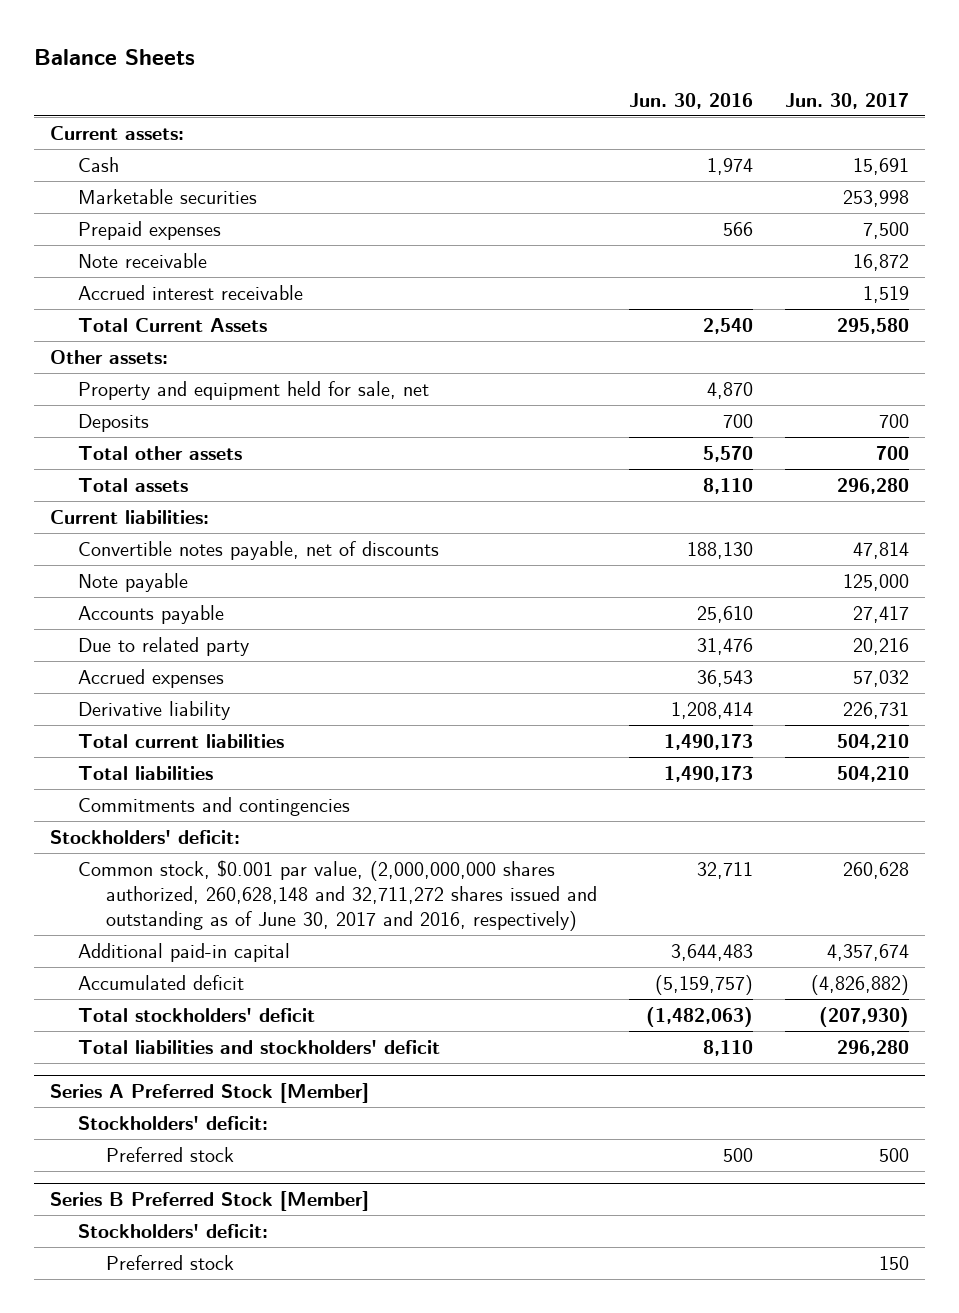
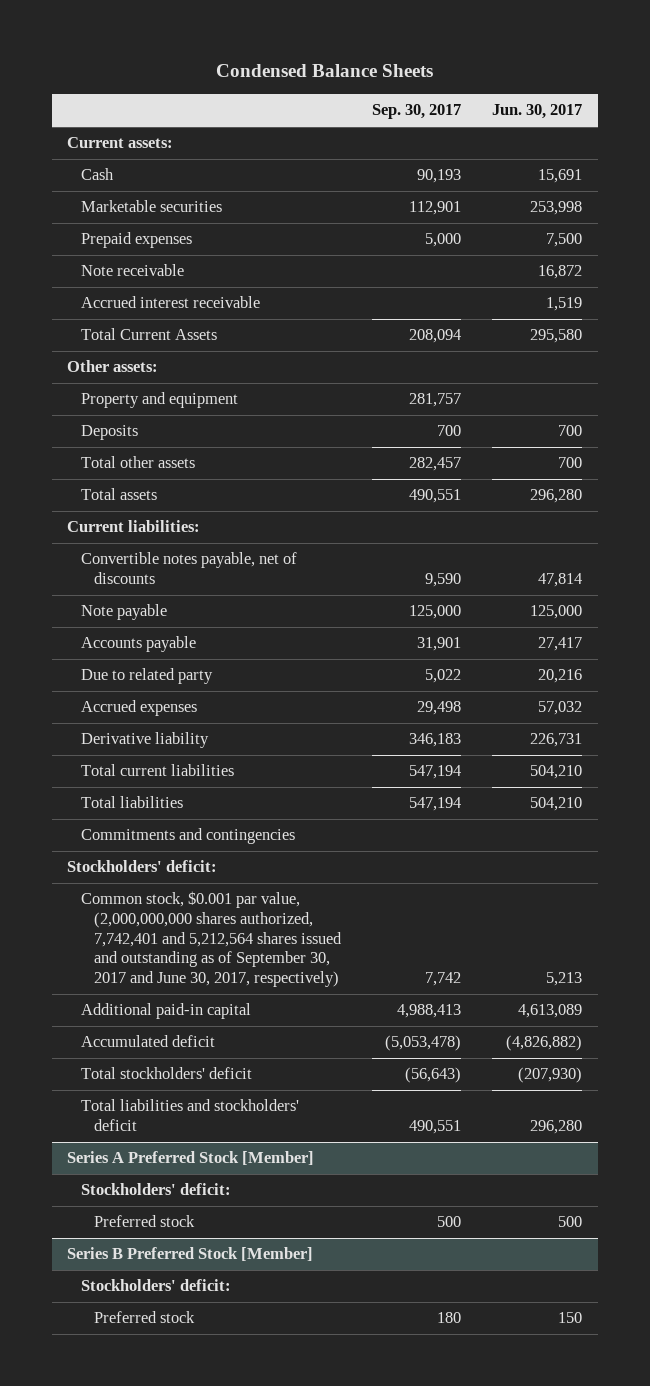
- Balance Sheets
+ Condensed Balance Sheets
- | Jun. 30, 2016 | Jun. 30, 2017
+ | Sep. 30, 2017 | Jun. 30, 2017
- Property and equipment held for sale, net | 4,870 |
+ Property and equipment | 281,757 |
- Common stock, $0.001 par value, (2,000,000,000 shares authorized, 260,628,148 and 32,711,272 shares issued and outstanding as of June 30, 2017 and 2016, respectively) | 32,711 | 260,628
- Additional paid-in capital | 3,644,483 | 4,357,674
+ Common stock, $0.001 par value, (2,000,000,000 shares authorized, 7,742,401 and 5,212,564 shares issued and outstanding as of September 30, 2017 and June 30, 2017, respectively) | 7,742 | 5,213
+ Additional paid-in capital | 4,988,413 | 4,613,089

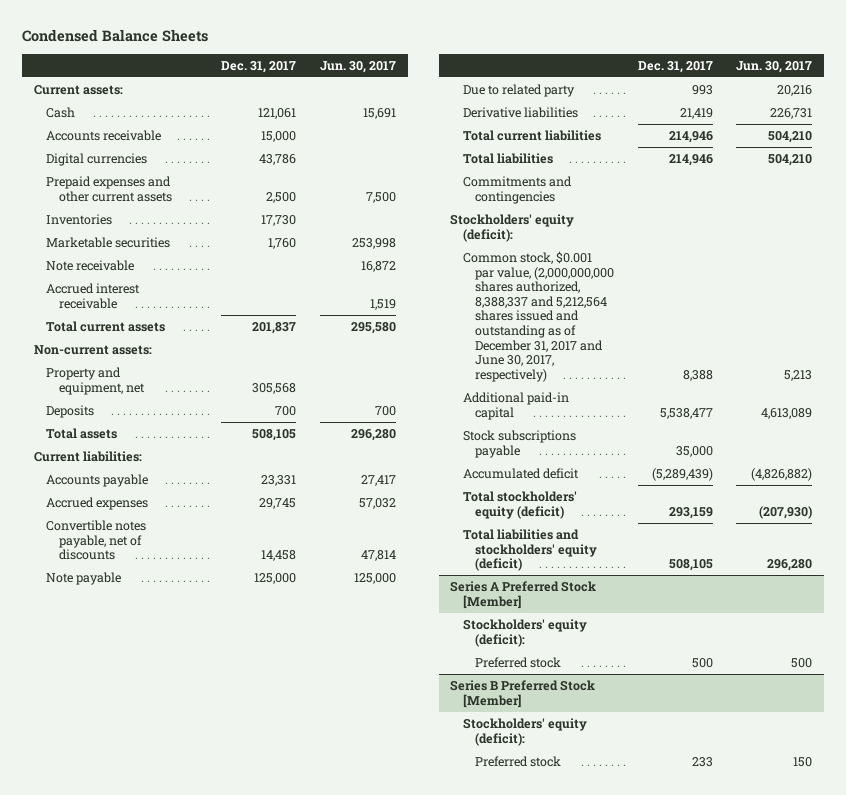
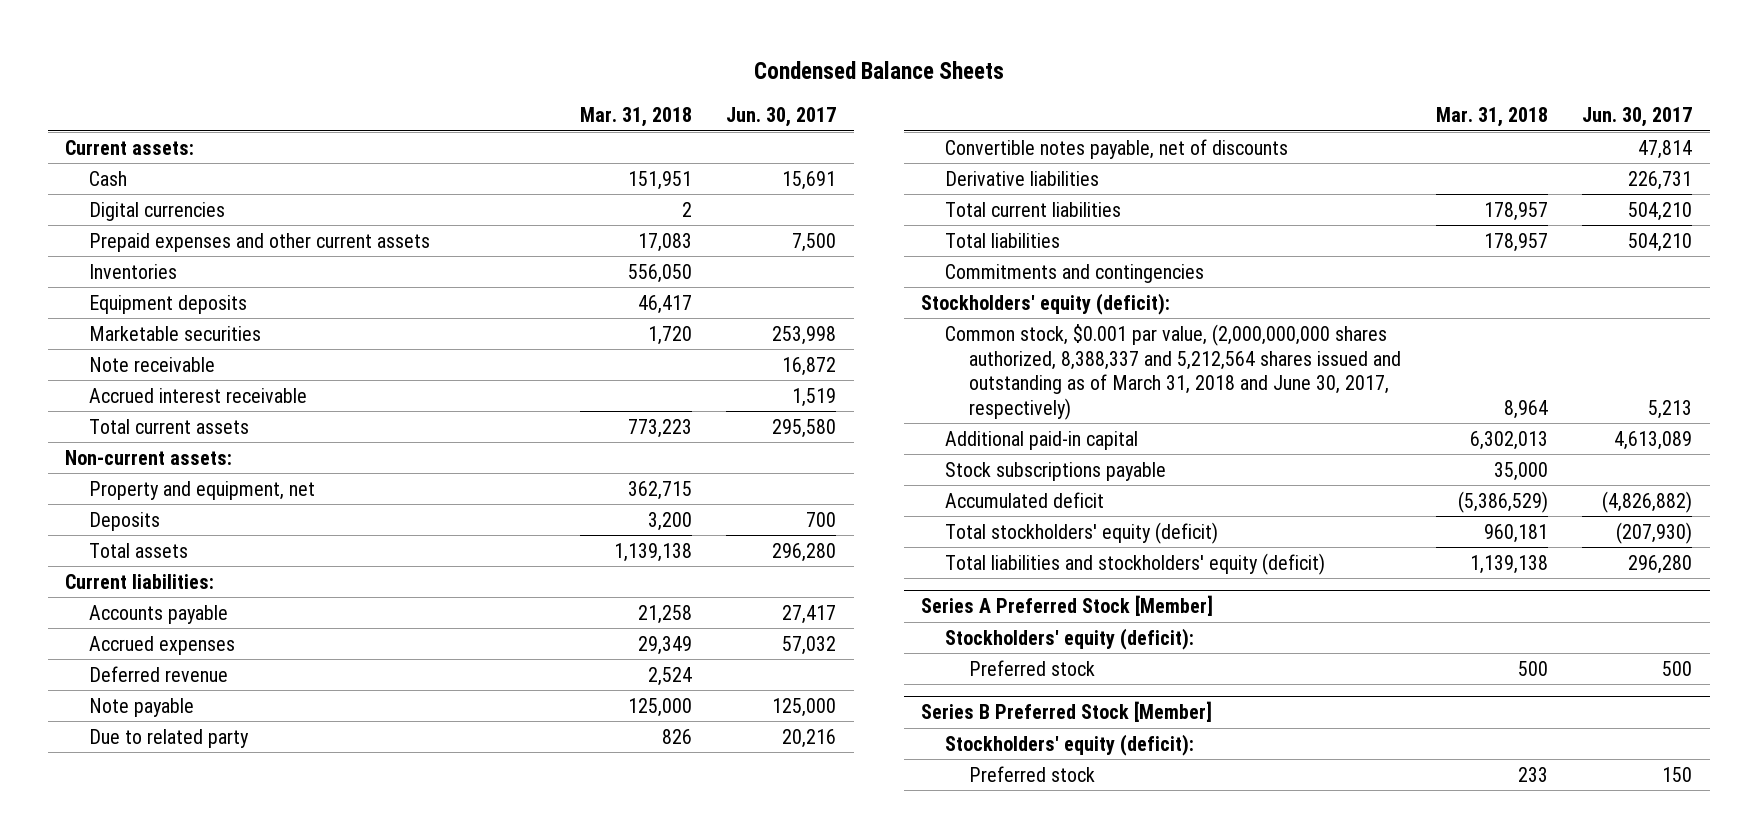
- | Dec. 31, 2017 | Jun. 30, 2017
+ | Mar. 31, 2018 | Jun. 30, 2017
- Accounts receivable | 15,000 |
+ Equipment deposits | 46,417 |
+ Deferred revenue | 2,524 |
moved down: Convertible notes payable, net of discounts | | 47,814
- Common stock, $0.001 par value, (2,000,000,000 shares authorized, 8,388,337 and 5,212,564 shares issued and outstanding as of December 31, 2017 and June 30, 2017, respectively) | 8,388 | 5,213
+ Common stock, $0.001 par value, (2,000,000,000 shares authorized, 8,388,337 and 5,212,564 shares issued and outstanding as of March 31, 2018 and June 30, 2017, respectively) | 8,964 | 5,213

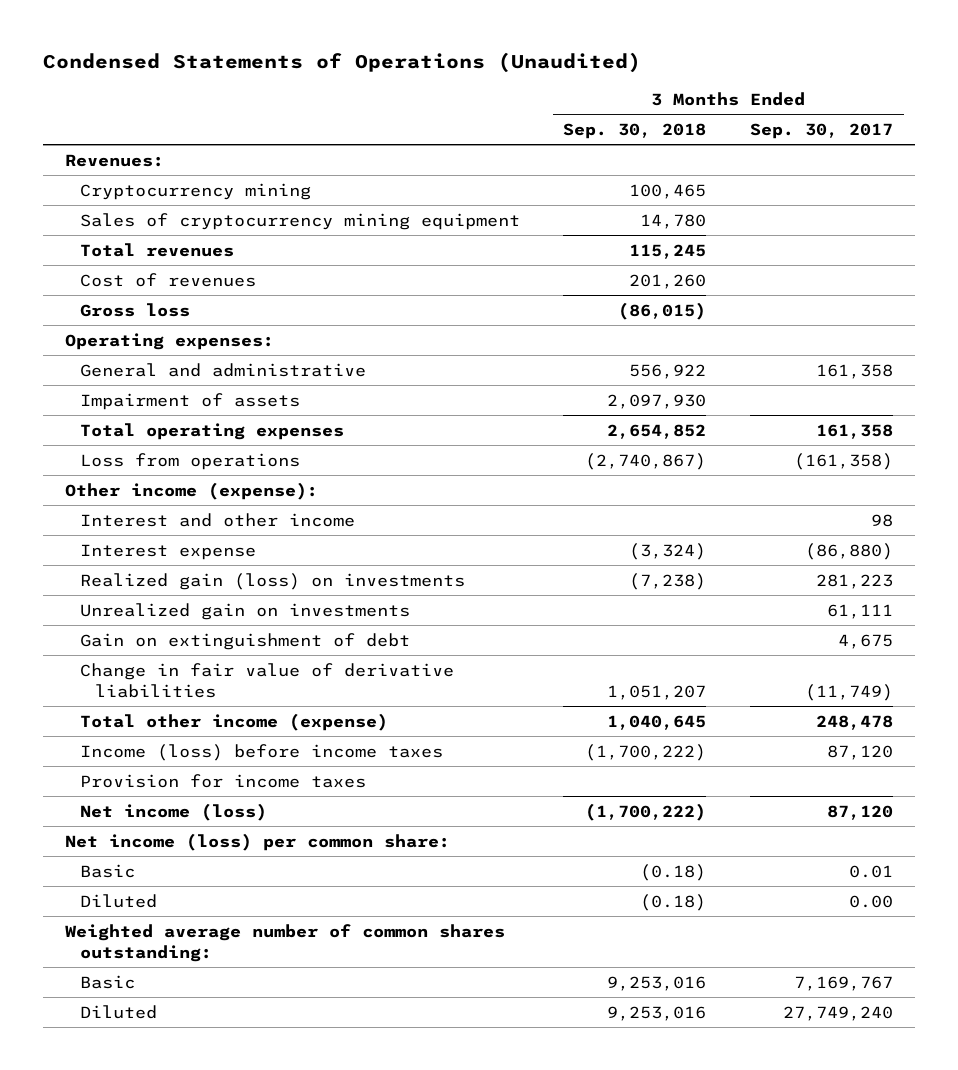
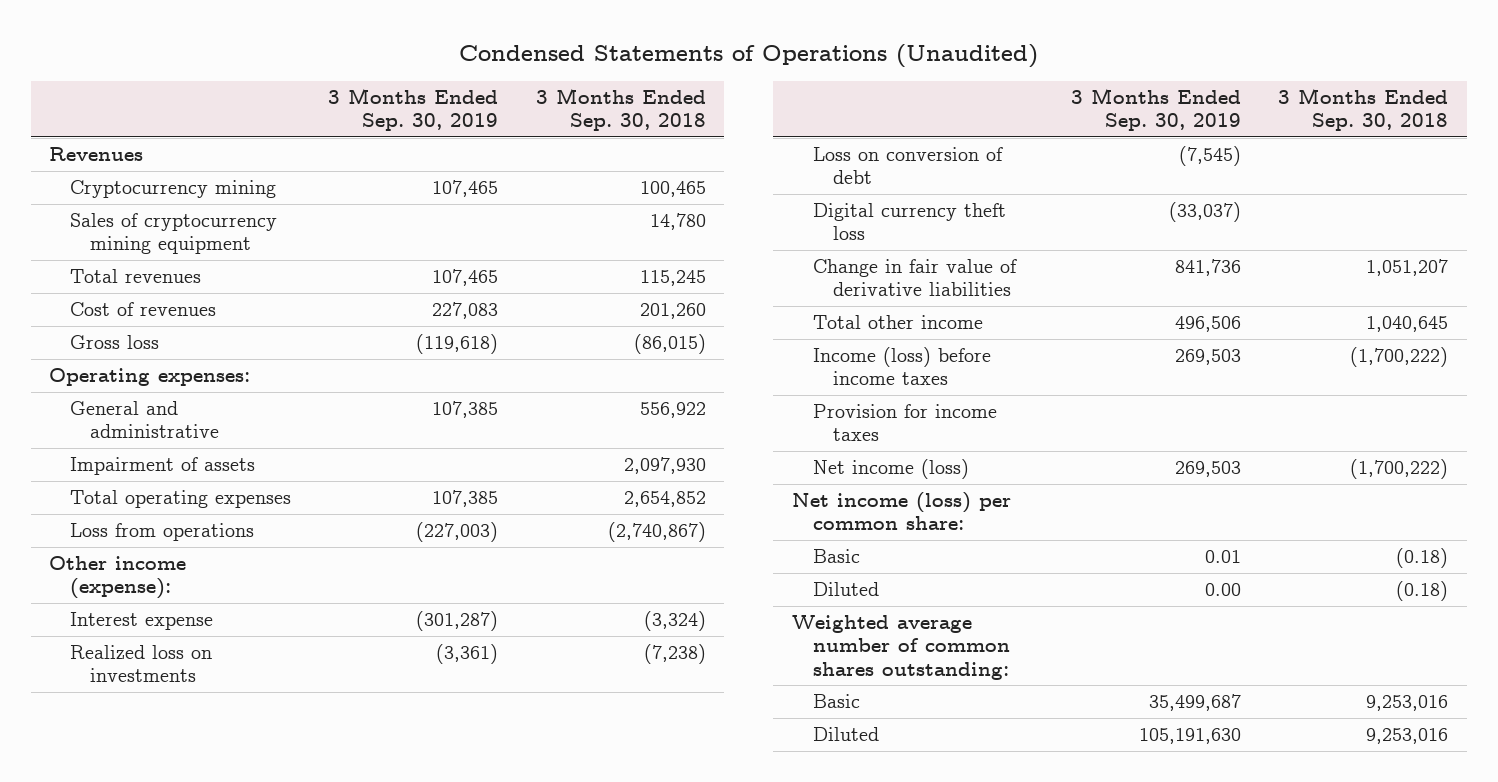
- | 3 Months Ended Sep. 30, 2018 | 3 Months Ended Sep. 30, 2017
+ | 3 Months Ended Sep. 30, 2019 | 3 Months Ended Sep. 30, 2018
- Revenues:
+ Revenues
- Interest and other income | | 98
- Realized gain (loss) on investments | (7,238) | 281,223
- Unrealized gain on investments | | 61,111
- Gain on extinguishment of debt | | 4,675
+ Realized loss on investments | (3,361) | (7,238)
+ Loss on conversion of debt | (7,545) |
+ Digital currency theft loss | (33,037) |
- Total other income (expense) | 1,040,645 | 248,478
+ Total other income | 496,506 | 1,040,645

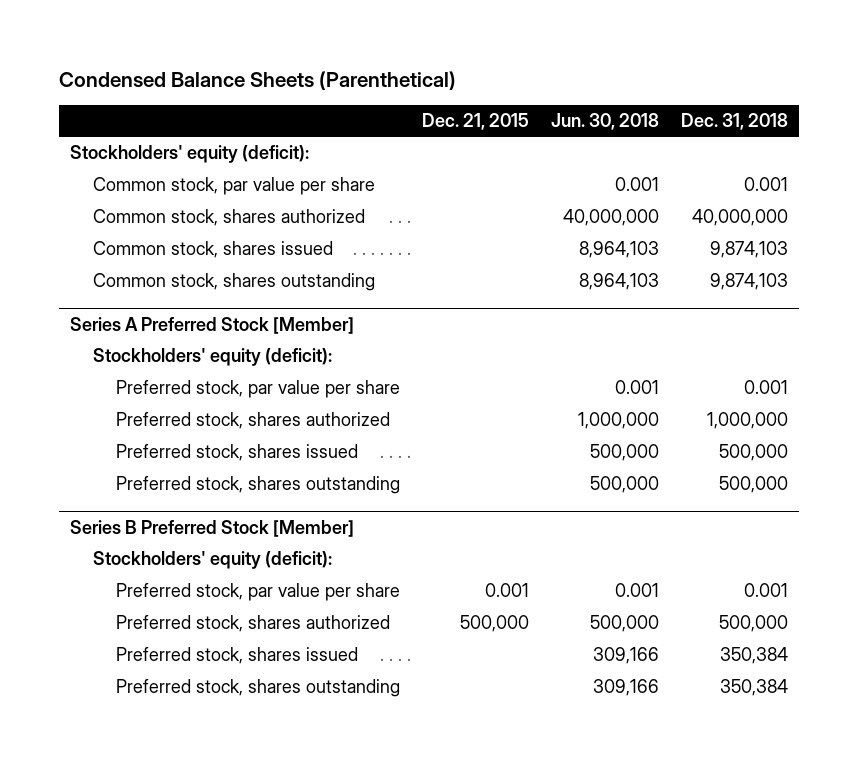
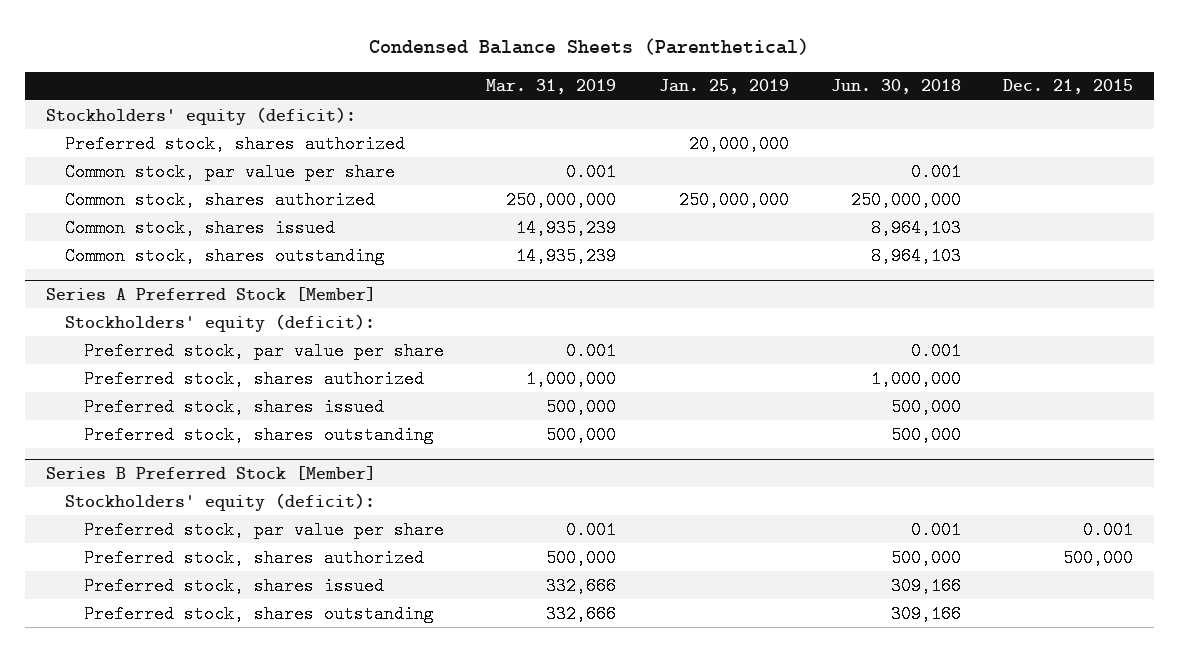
- | Dec. 21, 2015 | Jun. 30, 2018 | Dec. 31, 2018
+ | Mar. 31, 2019 | Jan. 25, 2019 | Jun. 30, 2018 | Dec. 21, 2015
+ Preferred stock, shares authorized | | 20,000,000 | |
- Common stock, shares authorized | | 40,000,000 | 40,000,000
+ Common stock, shares authorized | 250,000,000 | 250,000,000 | 250,000,000 |

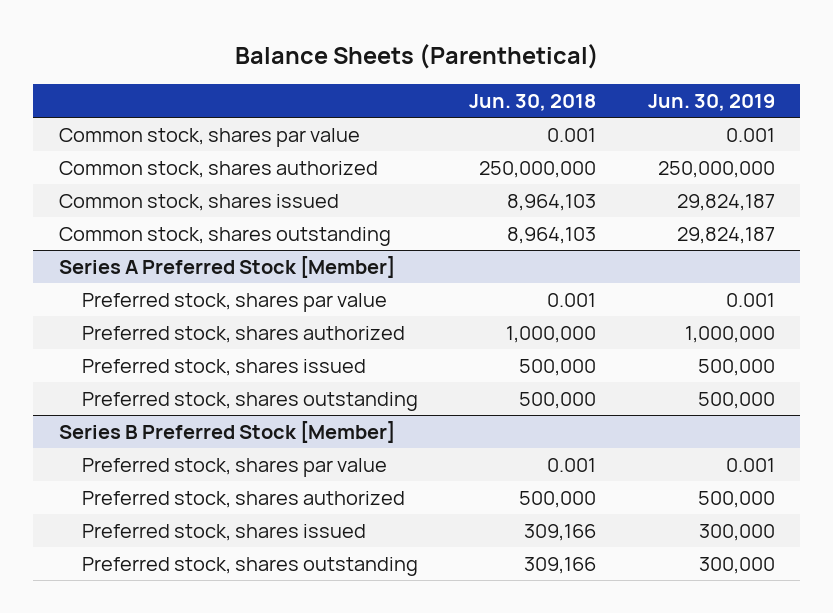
- Condensed Balance Sheets (Parenthetical)
+ Balance Sheets (Parenthetical)
- | Mar. 31, 2019 | Jan. 25, 2019 | Jun. 30, 2018 | Dec. 21, 2015
+ | Jun. 30, 2018 | Jun. 30, 2019
- Stockholders' equity (deficit):
- Preferred stock, shares authorized | | 20,000,000 | |
- Common stock, par value per share | 0.001 | | 0.001 |
+ Common stock, shares par value | 0.001 | 0.001
@ Series A Preferred Stock [Member]
- Stockholders' equity (deficit):
- Preferred stock, par value per share | 0.001 | | 0.001 |
+ Preferred stock, shares par value | 0.001 | 0.001
@ Series B Preferred Stock [Member]
- Stockholders' equity (deficit):
- Preferred stock, par value per share | 0.001 | | 0.001 | 0.001
+ Preferred stock, shares par value | 0.001 | 0.001

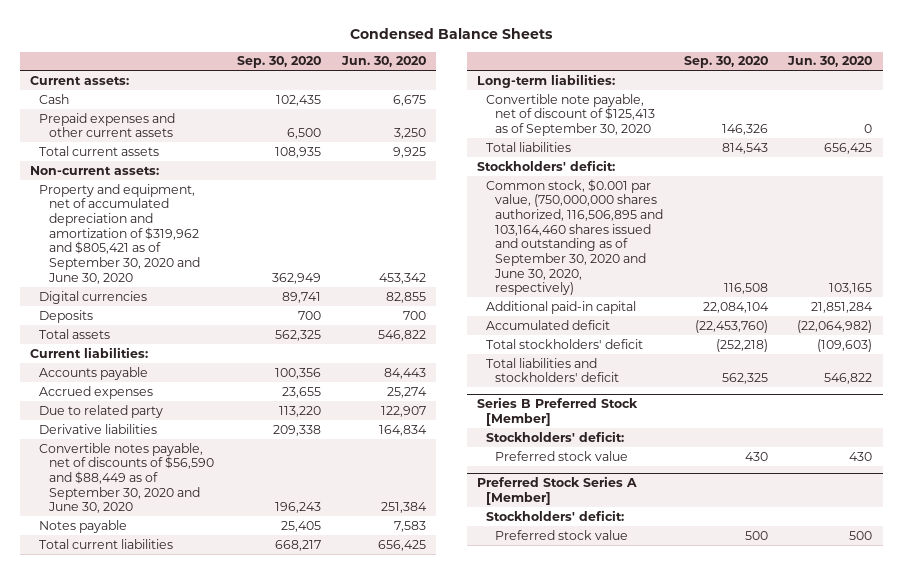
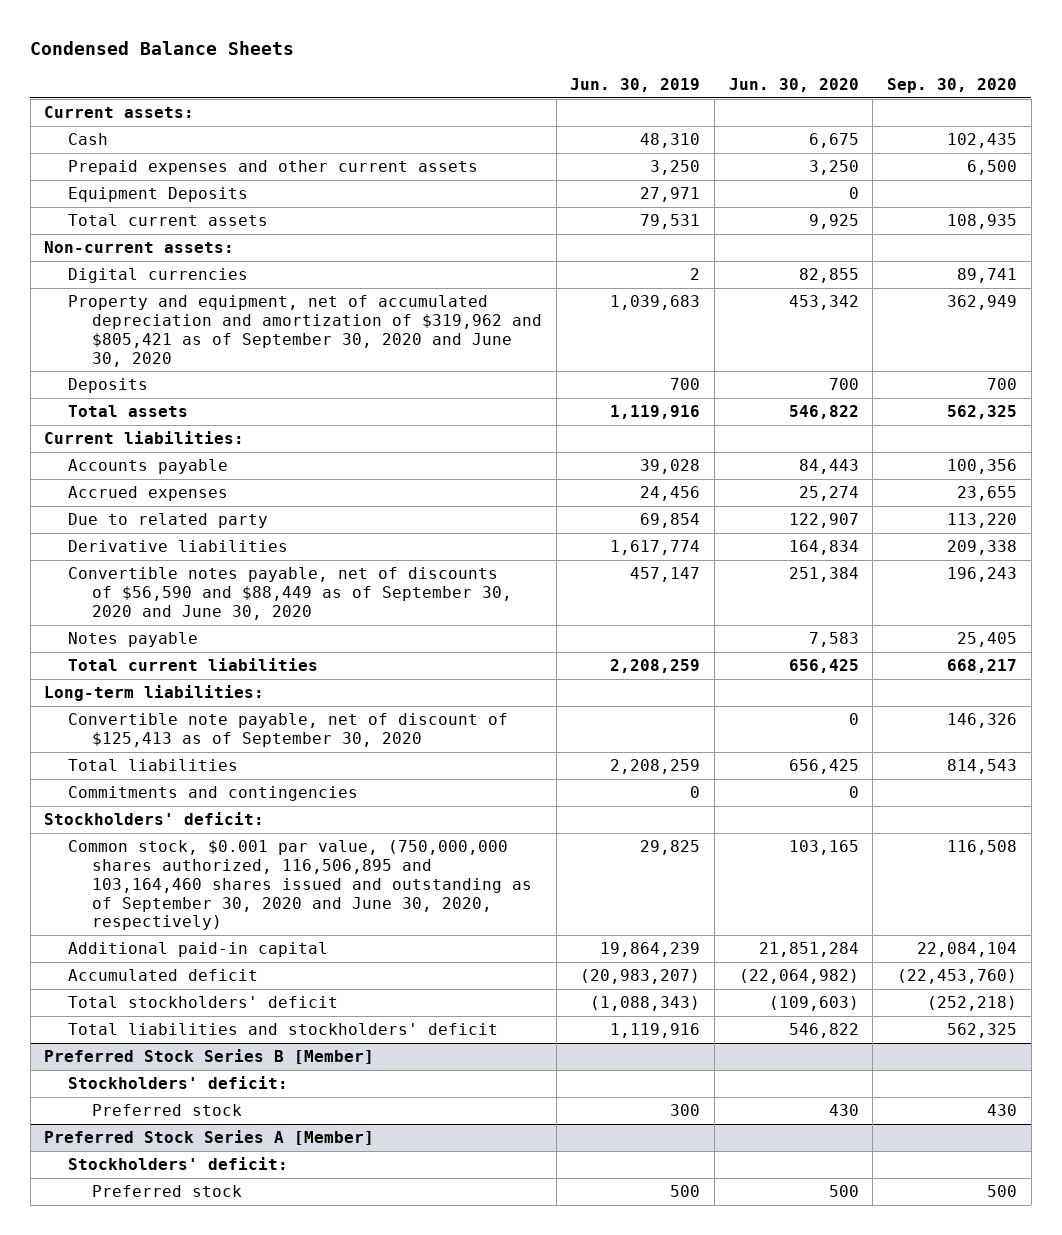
- | Sep. 30, 2020 | Jun. 30, 2020
+ | Jun. 30, 2019 | Jun. 30, 2020 | Sep. 30, 2020
+ Equipment Deposits | 27,971 | 0 |
moved down: Property and equipment, net of accumulated depreciation and amortization of $319,962 and $805,421 as of September 30, 2020 and June 30, 2020 | 1,039,683 | 453,342 | 362,949
+ Commitments and contingencies | 0 | 0 |
- Series B Preferred Stock [Member]
+ Preferred Stock Series B [Member]
- Preferred stock value | 430 | 430
+ Preferred stock | 300 | 430 | 430
@ Preferred Stock Series A [Member]
- Preferred stock value | 500 | 500
+ Preferred stock | 500 | 500 | 500

